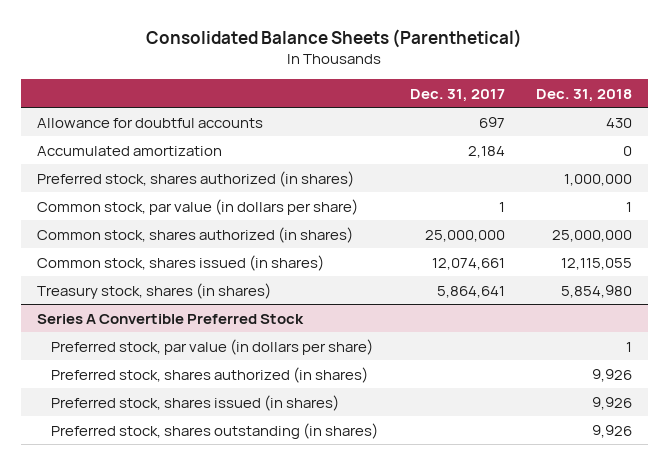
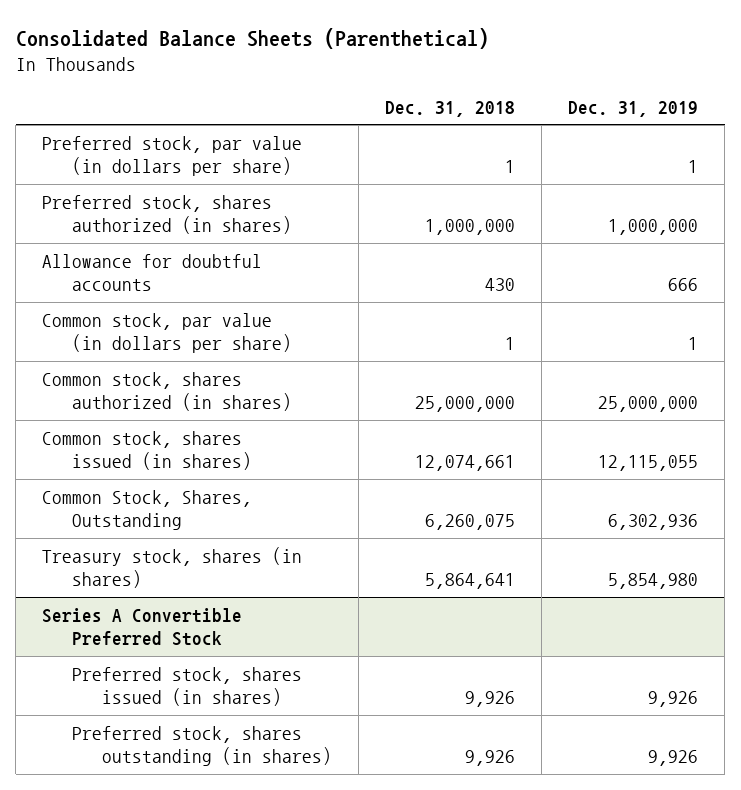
- | Dec. 31, 2017 | Dec. 31, 2018
+ | Dec. 31, 2018 | Dec. 31, 2019
- Accumulated amortization | 2,184 | 0
+ Preferred stock, par value (in dollars per share) | 1 | 1
moved down: Allowance for doubtful accounts | 430 | 666
- Common stock, shares issued (in shares) | 12,074,661 | 12,115,055
- Treasury stock, shares (in shares) | 5,864,641 | 5,854,980
+ Common stock, shares issued (in shares) | 12,074,661 | 12,115,055
+ Common Stock, Shares, Outstanding | 6,260,075 | 6,302,936
+ Treasury stock, shares (in shares) | 5,864,641 | 5,854,980
@ Series A Convertible Preferred Stock
- Preferred stock, par value (in dollars per share) | | 1
- Preferred stock, shares authorized (in shares) | | 9,926

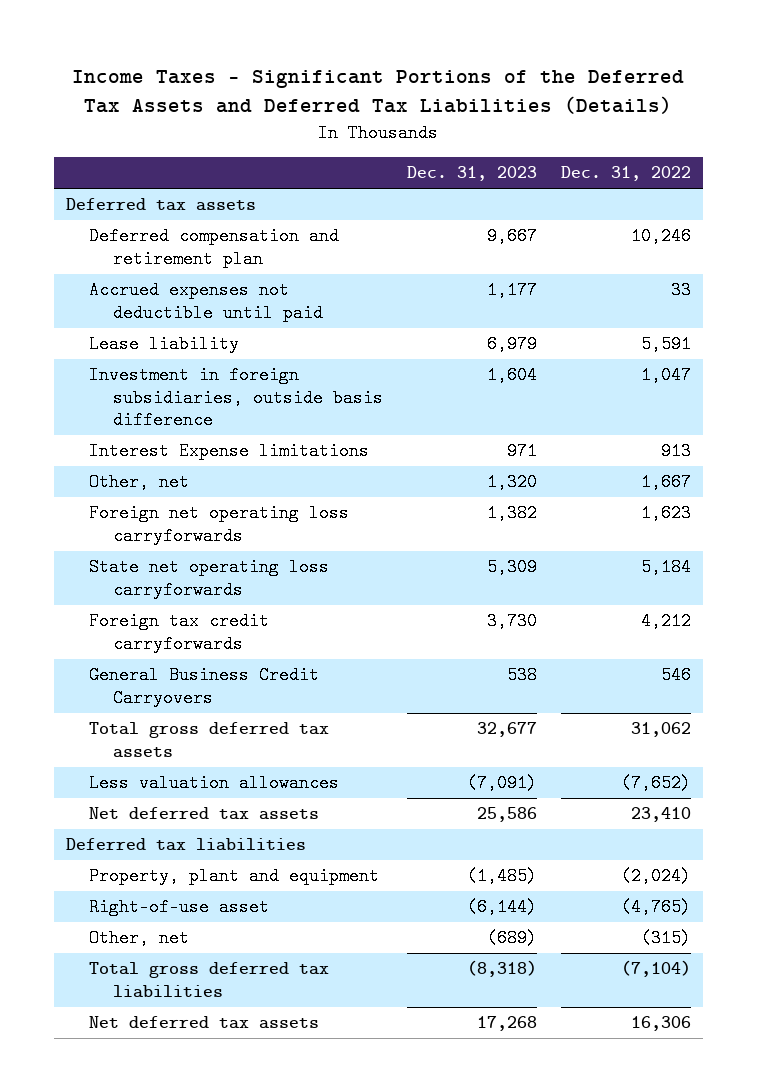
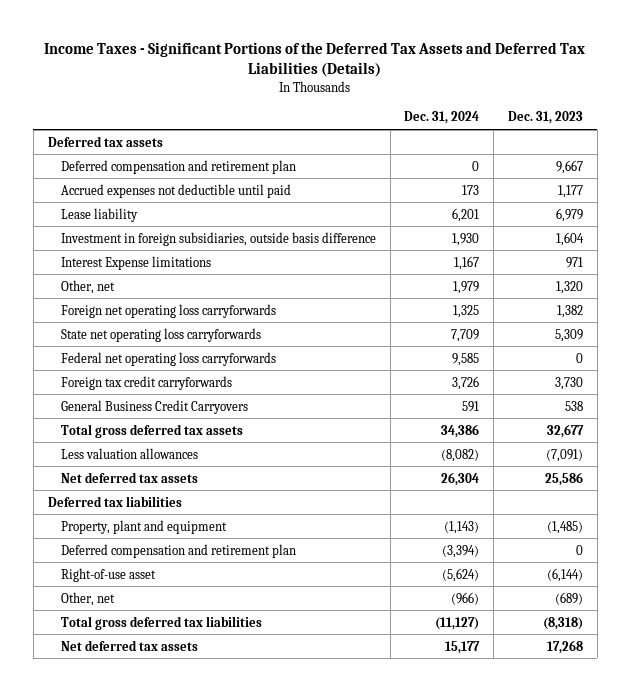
- | Dec. 31, 2023 | Dec. 31, 2022
+ | Dec. 31, 2024 | Dec. 31, 2023
+ Federal net operating loss carryforwards | 9,585 | 0
+ Deferred compensation and retirement plan | (3,394) | 0

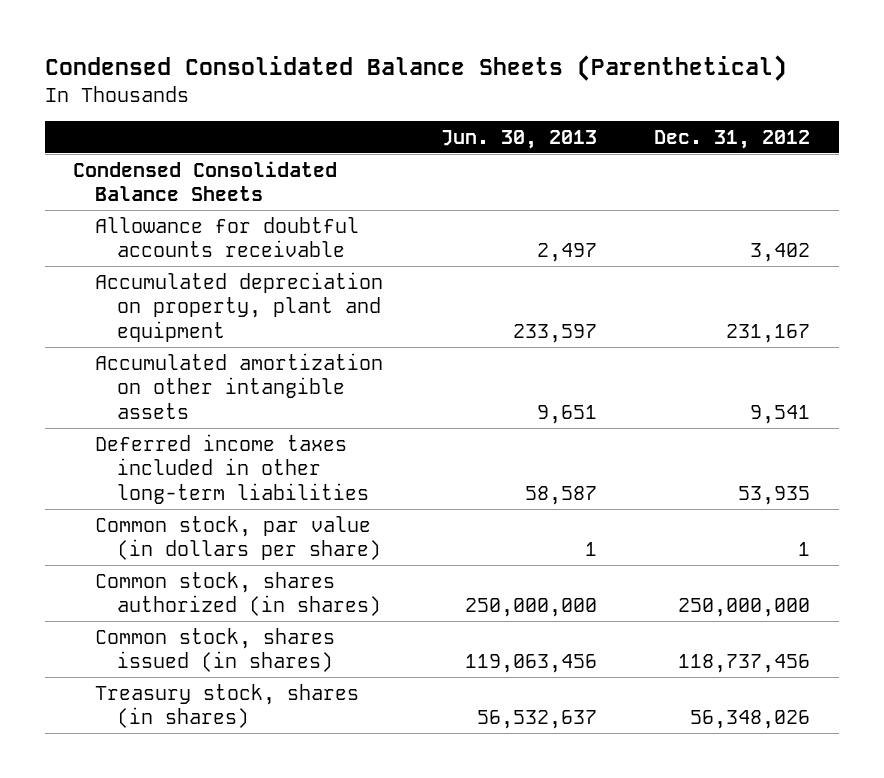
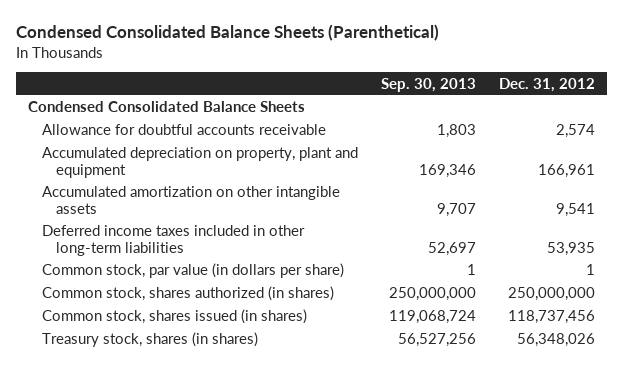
- | Jun. 30, 2013 | Dec. 31, 2012
+ | Sep. 30, 2013 | Dec. 31, 2012
- Allowance for doubtful accounts receivable | 2,497 | 3,402
- Accumulated depreciation on property, plant and equipment | 233,597 | 231,167
+ Allowance for doubtful accounts receivable | 1,803 | 2,574
+ Accumulated depreciation on property, plant and equipment | 169,346 | 166,961

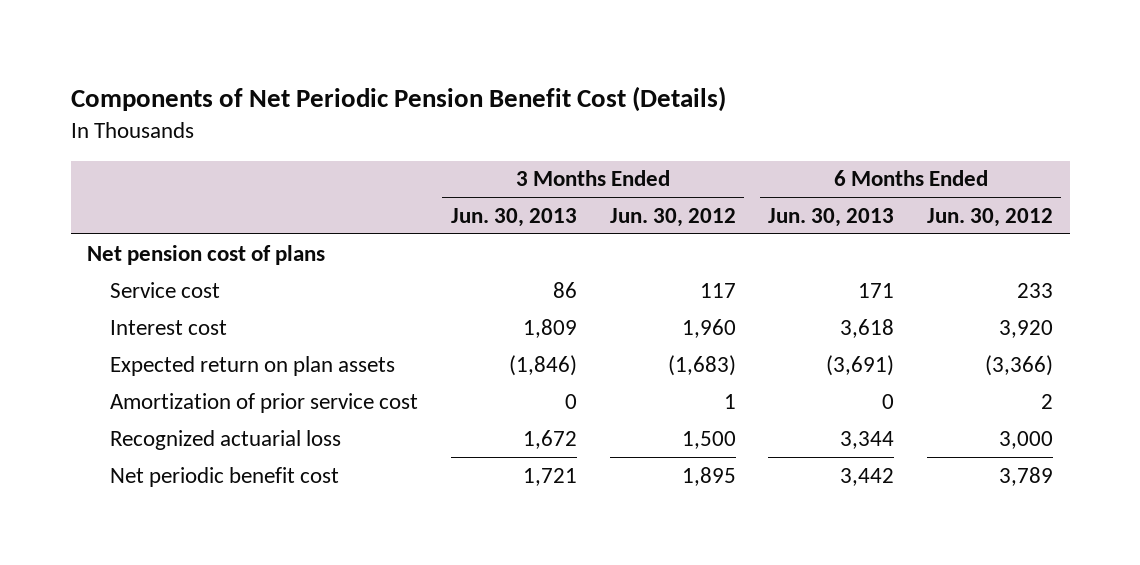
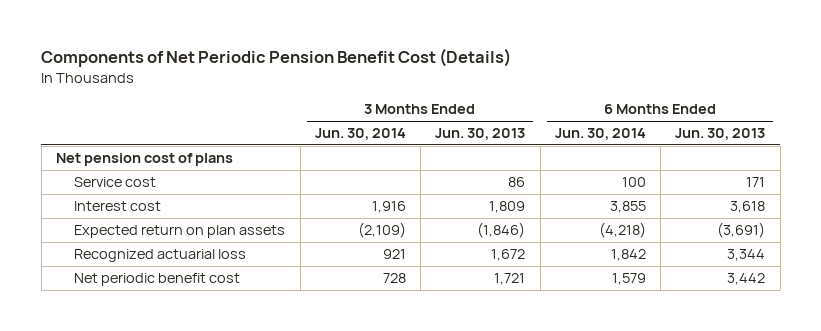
- | 3 Months Ended Jun. 30, 2013 | 3 Months Ended Jun. 30, 2012 | 6 Months Ended Jun. 30, 2013 | 6 Months Ended Jun. 30, 2012
+ | 3 Months Ended Jun. 30, 2014 | 3 Months Ended Jun. 30, 2013 | 6 Months Ended Jun. 30, 2014 | 6 Months Ended Jun. 30, 2013
- Amortization of prior service cost | 0 | 1 | 0 | 2

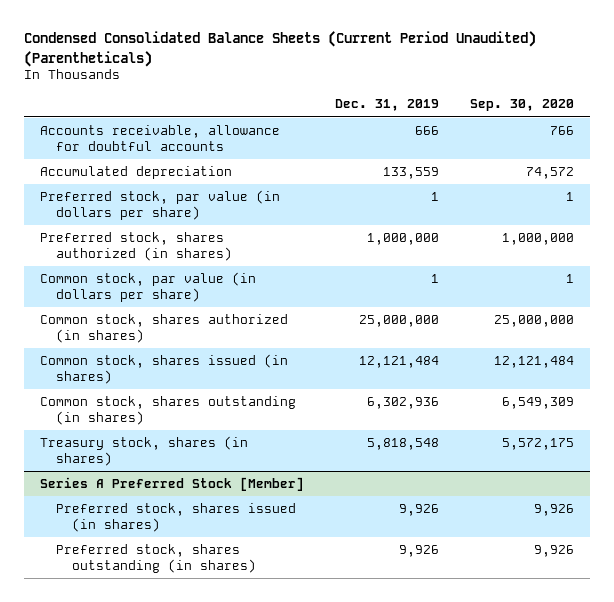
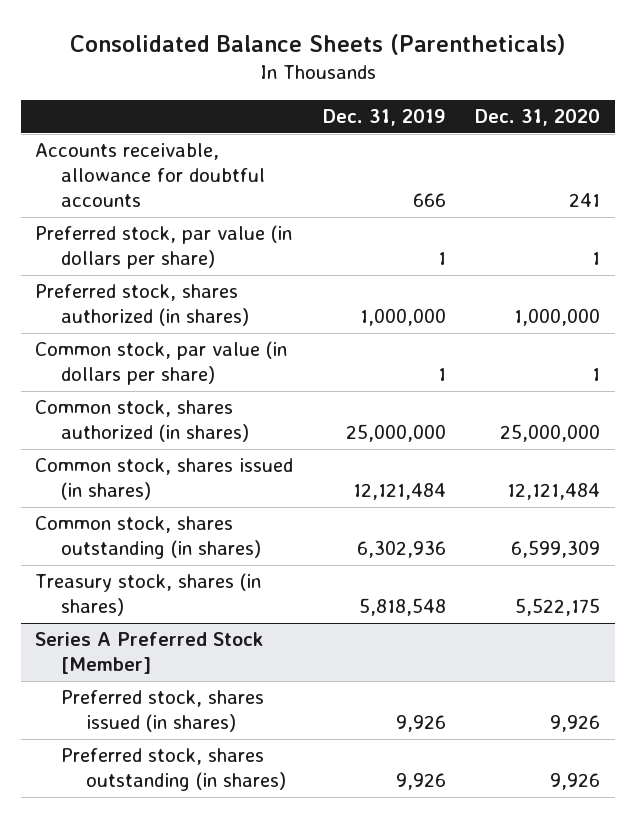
- Condensed Consolidated Balance Sheets (Current Period Unaudited) (Parentheticals)
+ Consolidated Balance Sheets (Parentheticals)
- | Dec. 31, 2019 | Sep. 30, 2020
+ | Dec. 31, 2019 | Dec. 31, 2020
- Accumulated depreciation | 133,559 | 74,572

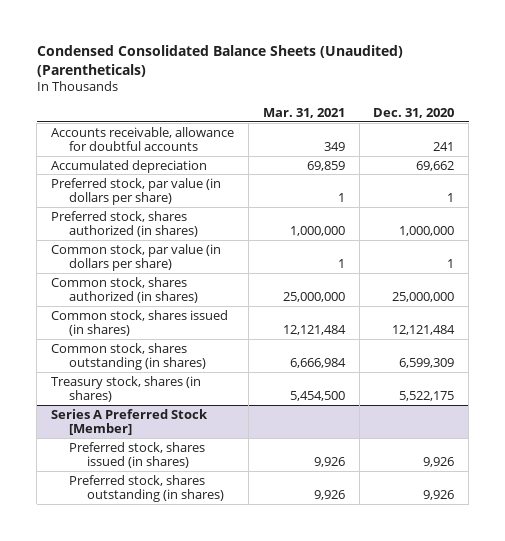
- Consolidated Balance Sheets (Parentheticals)
+ Condensed Consolidated Balance Sheets (Unaudited) (Parentheticals)
- | Dec. 31, 2019 | Dec. 31, 2020
+ | Mar. 31, 2021 | Dec. 31, 2020
+ Accumulated depreciation | 69,859 | 69,662

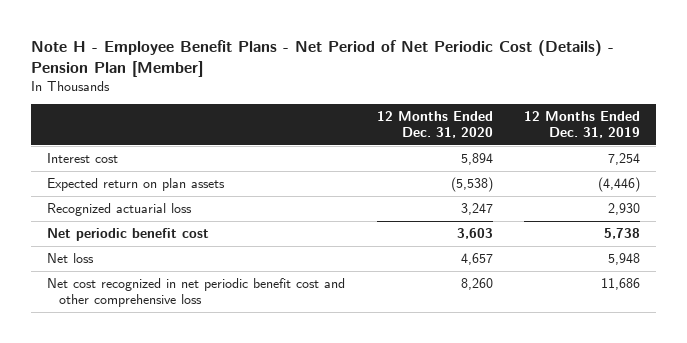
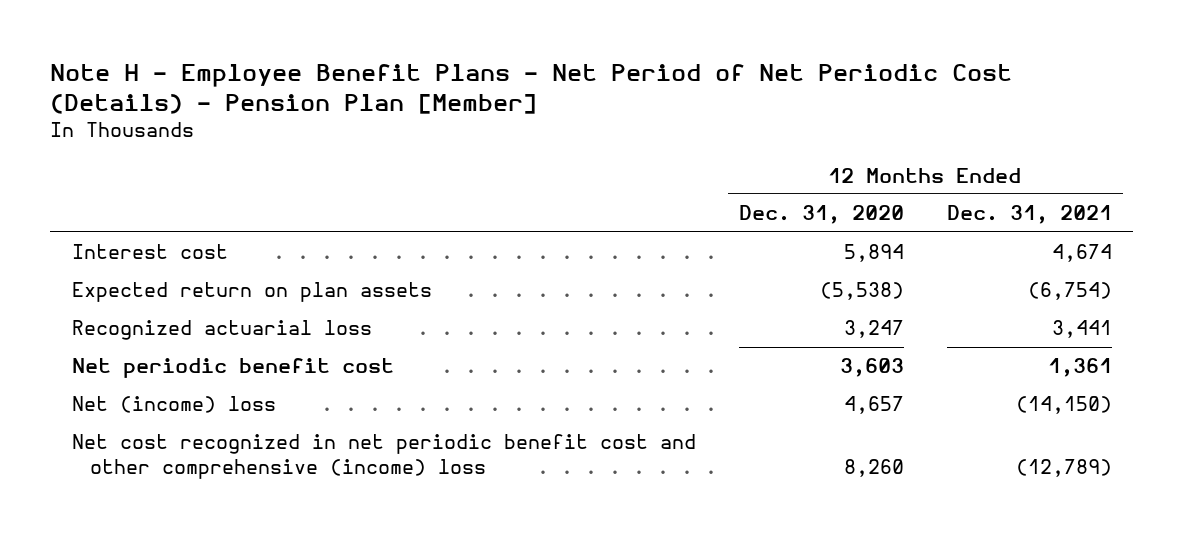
- | 12 Months Ended Dec. 31, 2020 | 12 Months Ended Dec. 31, 2019
+ | 12 Months Ended Dec. 31, 2020 | 12 Months Ended Dec. 31, 2021
- Net loss | 4,657 | 5,948
- Net cost recognized in net periodic benefit cost and other comprehensive loss | 8,260 | 11,686
+ Net (income) loss | 4,657 | (14,150)
+ Net cost recognized in net periodic benefit cost and other comprehensive (income) loss | 8,260 | (12,789)

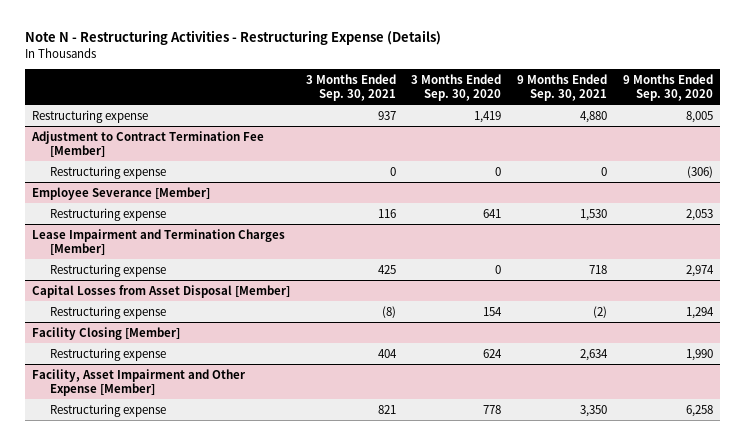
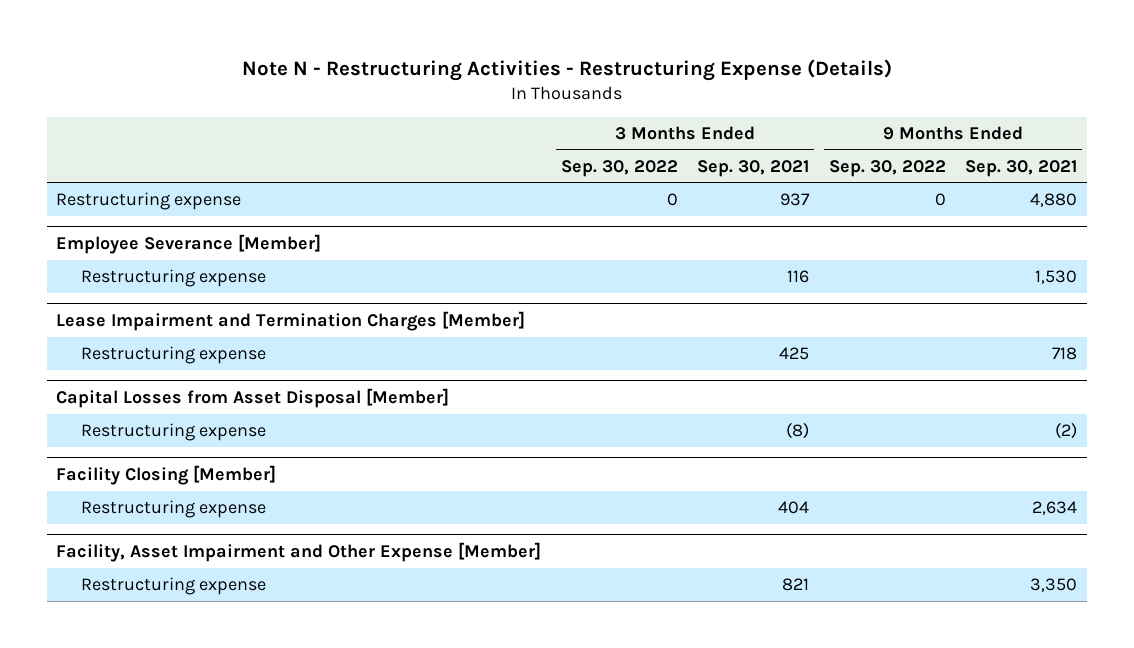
- | 3 Months Ended Sep. 30, 2021 | 3 Months Ended Sep. 30, 2020 | 9 Months Ended Sep. 30, 2021 | 9 Months Ended Sep. 30, 2020
+ | 3 Months Ended Sep. 30, 2022 | 3 Months Ended Sep. 30, 2021 | 9 Months Ended Sep. 30, 2022 | 9 Months Ended Sep. 30, 2021
- Adjustment to Contract Termination Fee [Member]
- Restructuring expense | 0 | 0 | 0 | (306)

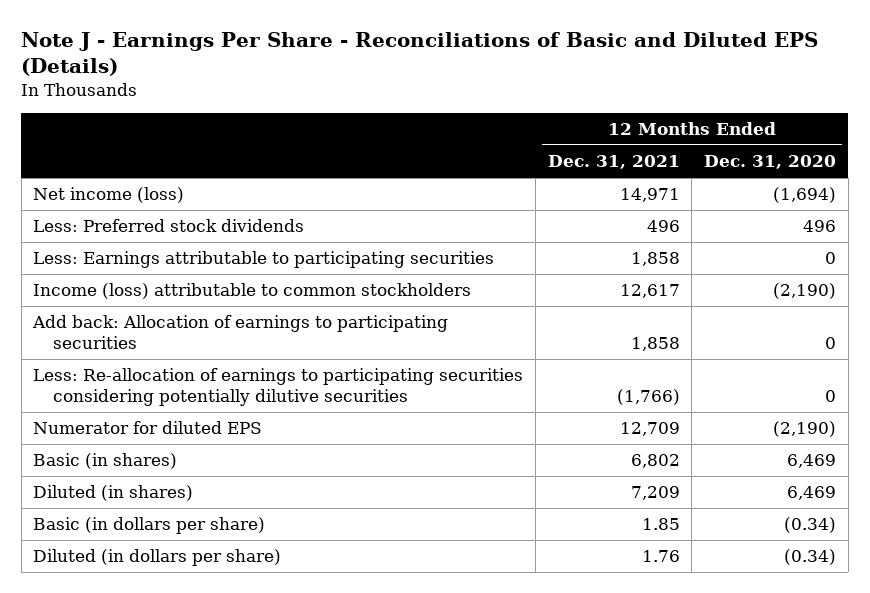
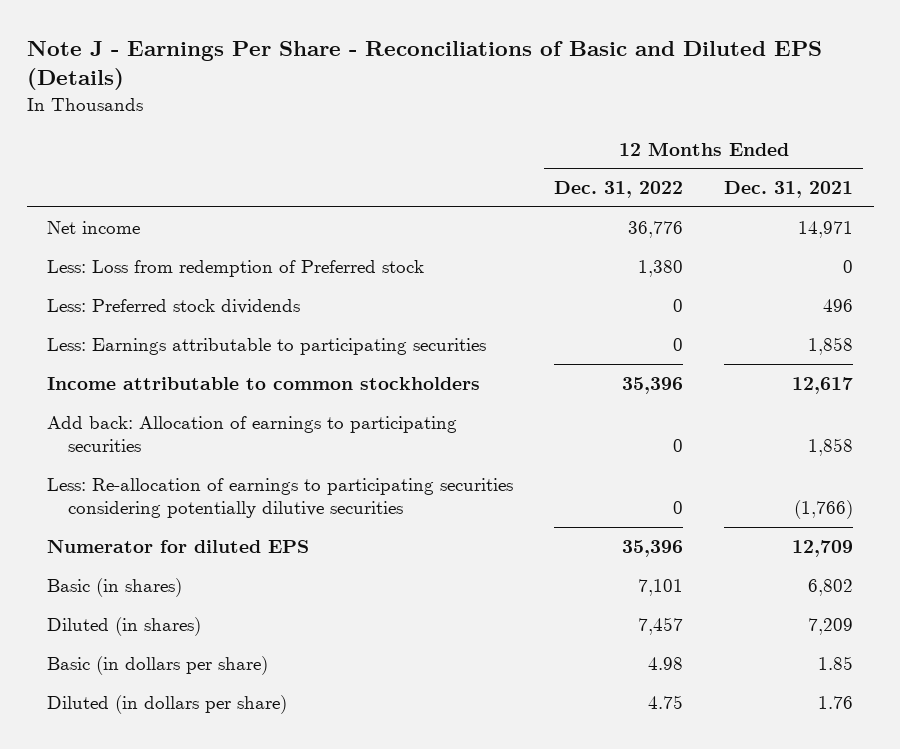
- | 12 Months Ended Dec. 31, 2021 | 12 Months Ended Dec. 31, 2020
+ | 12 Months Ended Dec. 31, 2022 | 12 Months Ended Dec. 31, 2021
- Net income (loss) | 14,971 | (1,694)
+ Net income | 36,776 | 14,971
+ Less: Loss from redemption of Preferred stock | 1,380 | 0
- Income (loss) attributable to common stockholders | 12,617 | (2,190)
+ Income attributable to common stockholders | 35,396 | 12,617

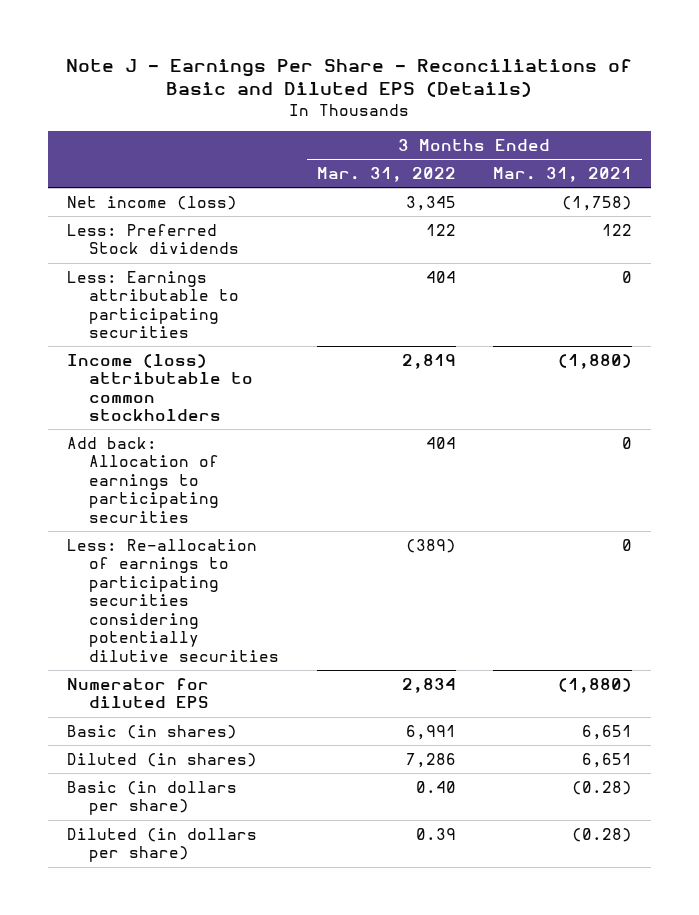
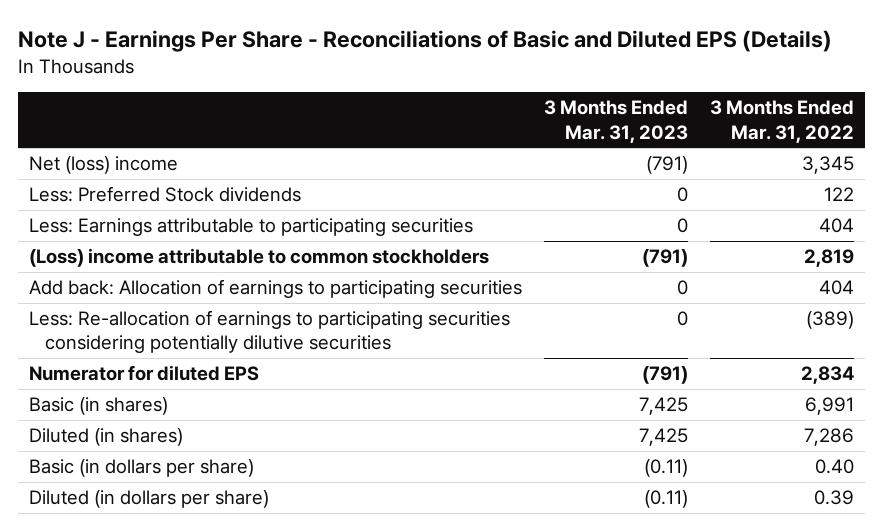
- | 3 Months Ended Mar. 31, 2022 | 3 Months Ended Mar. 31, 2021
+ | 3 Months Ended Mar. 31, 2023 | 3 Months Ended Mar. 31, 2022
- Net income (loss) | 3,345 | (1,758)
+ Net (loss) income | (791) | 3,345
- Income (loss) attributable to common stockholders | 2,819 | (1,880)
+ (Loss) income attributable to common stockholders | (791) | 2,819

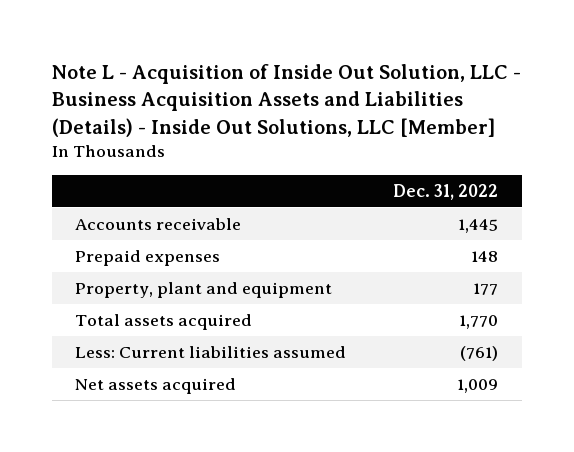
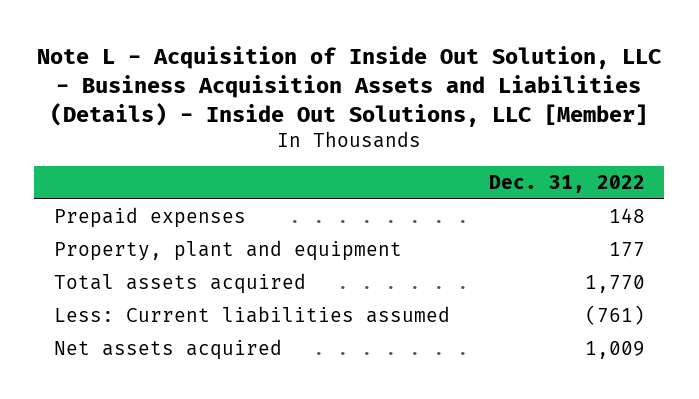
- Accounts receivable | 1,445

